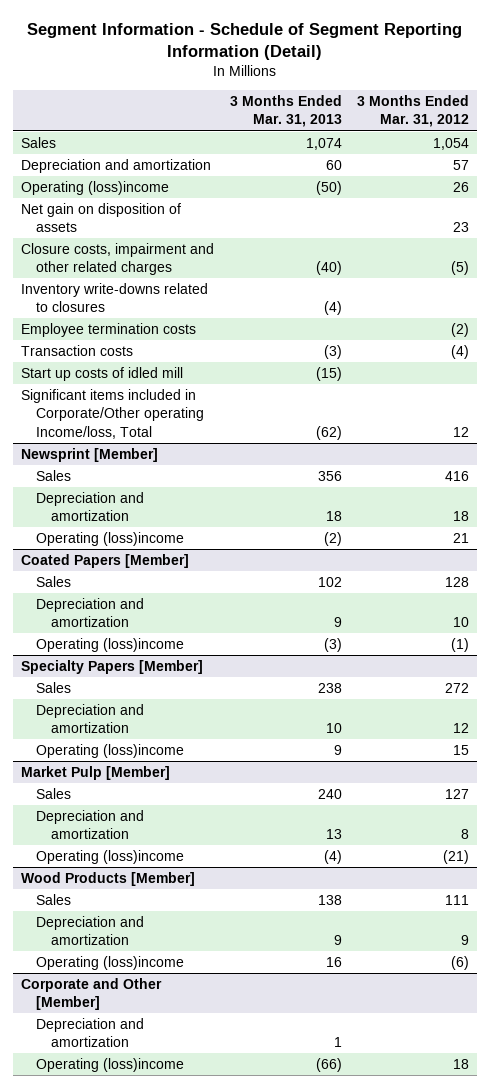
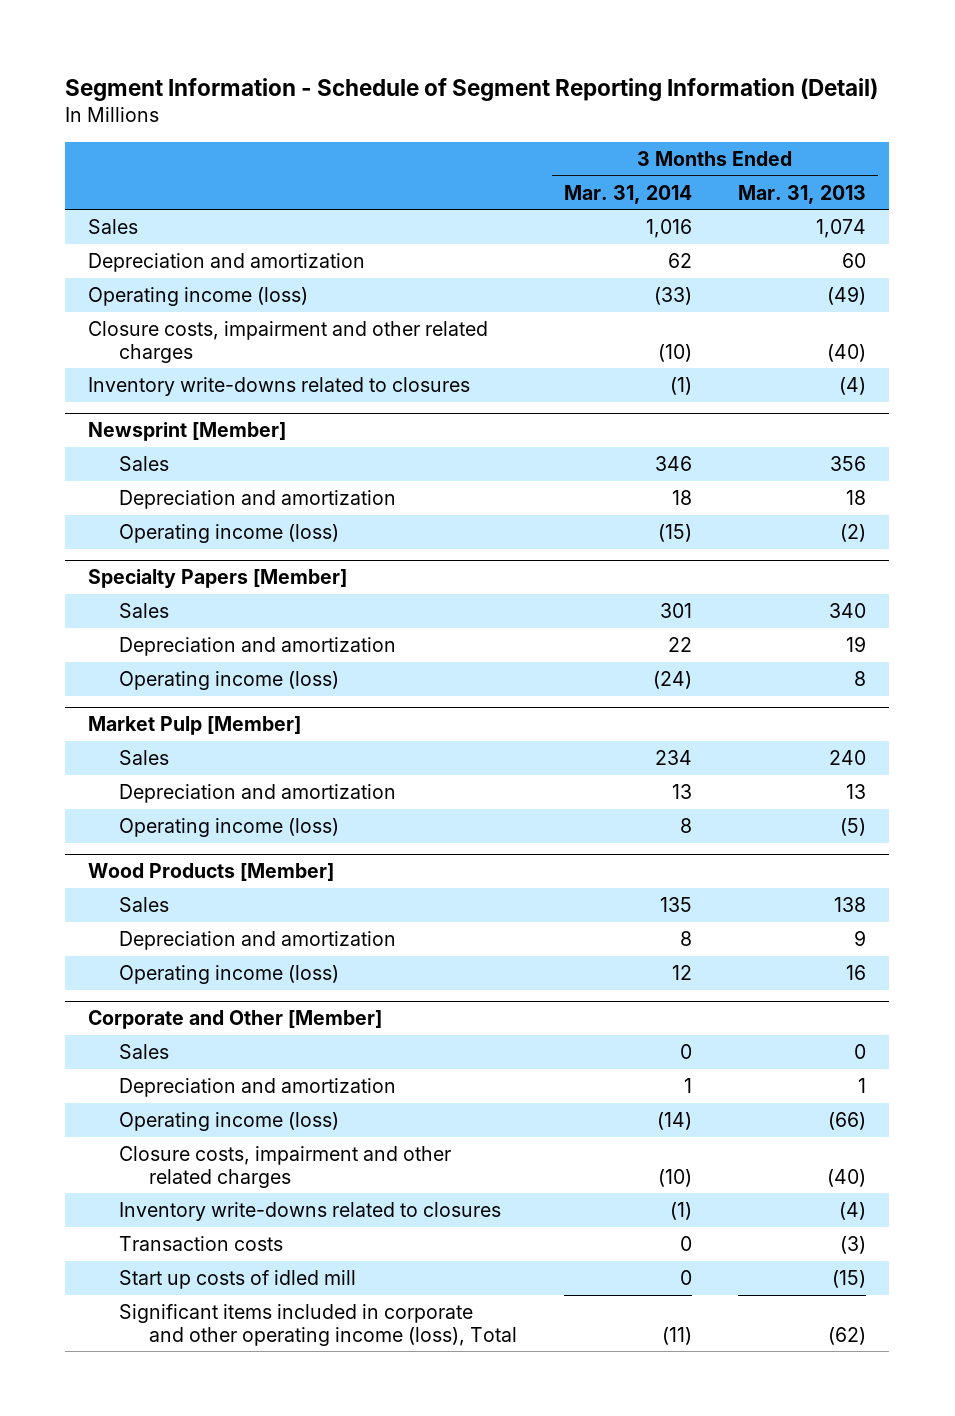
- | 3 Months Ended Mar. 31, 2013 | 3 Months Ended Mar. 31, 2012
+ | 3 Months Ended Mar. 31, 2014 | 3 Months Ended Mar. 31, 2013
- Operating (loss)income | (50) | 26
- Net gain on disposition of assets | | 23
+ Operating income (loss) | (33) | (49)
- Employee termination costs | | (2)
- Transaction costs | (3) | (4)
- Start up costs of idled mill | (15) |
- Significant items included in Corporate/Other operating Income/loss, Total | (62) | 12
@ Newsprint [Member]
- Operating (loss)income | (2) | 21
- Coated Papers [Member]
- Sales | 102 | 128
- Depreciation and amortization | 9 | 10
- Operating (loss)income | (3) | (1)
@ Newsprint [Member]
+ Operating income (loss) | (15) | (2)
@ Specialty Papers [Member]
- Sales | 238 | 272
- Depreciation and amortization | 10 | 12
- Operating (loss)income | 9 | 15
+ Sales | 301 | 340
+ Depreciation and amortization | 22 | 19
+ Operating income (loss) | (24) | 8
@ Market Pulp [Member]
- Operating (loss)income | (4) | (21)
+ Operating income (loss) | 8 | (5)
@ Wood Products [Member]
- Operating (loss)income | 16 | (6)
+ Operating income (loss) | 12 | 16
@ Corporate and Other [Member]
+ Sales | 0 | 0
- Operating (loss)income | (66) | 18
+ Operating income (loss) | (14) | (66)
+ Closure costs, impairment and other related charges | (10) | (40)
+ Inventory write-downs related to closures | (1) | (4)
+ Transaction costs | 0 | (3)
+ Start up costs of idled mill | 0 | (15)
+ Significant items included in corporate and other operating income (loss), Total | (11) | (62)

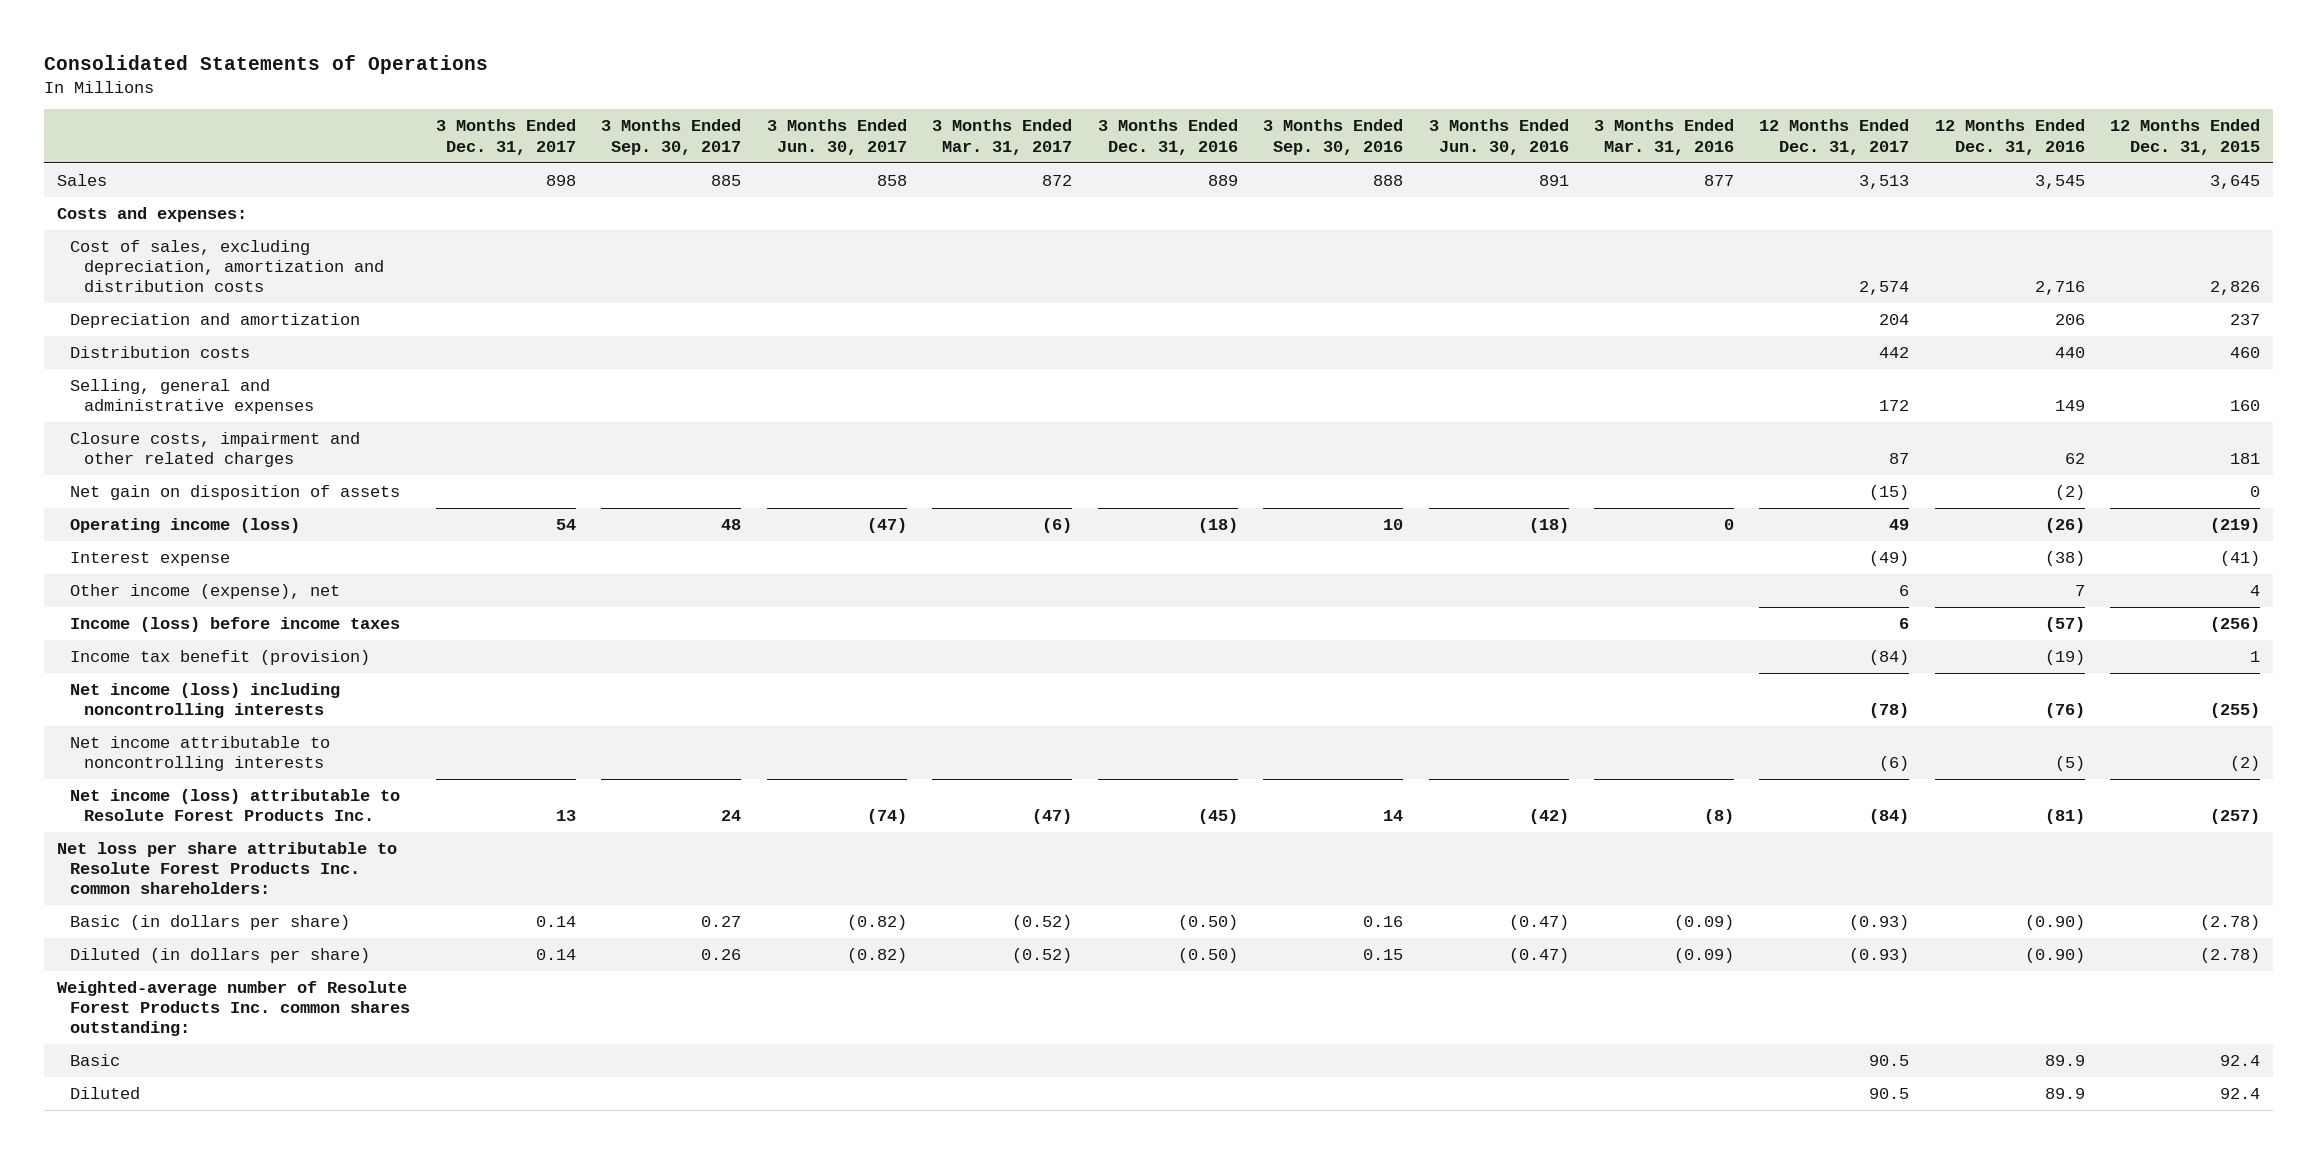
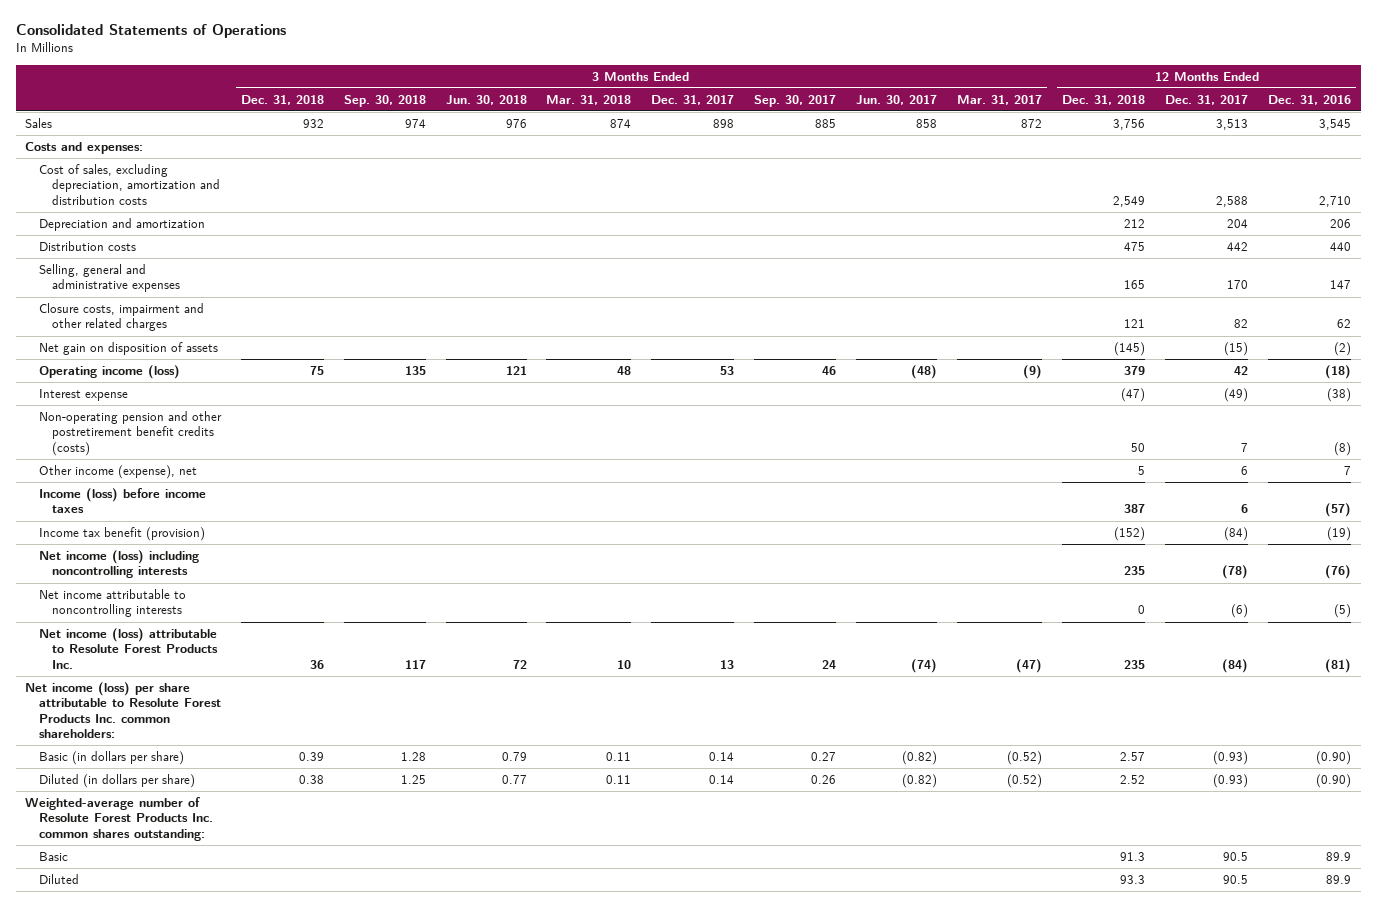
- | 3 Months Ended Dec. 31, 2017 | 3 Months Ended Sep. 30, 2017 | 3 Months Ended Jun. 30, 2017 | 3 Months Ended Mar. 31, 2017 | 3 Months Ended Dec. 31, 2016 | 3 Months Ended Sep. 30, 2016 | 3 Months Ended Jun. 30, 2016 | 3 Months Ended Mar. 31, 2016 | 12 Months Ended Dec. 31, 2017 | 12 Months Ended Dec. 31, 2016 | 12 Months Ended Dec. 31, 2015
+ | 3 Months Ended Dec. 31, 2018 | 3 Months Ended Sep. 30, 2018 | 3 Months Ended Jun. 30, 2018 | 3 Months Ended Mar. 31, 2018 | 3 Months Ended Dec. 31, 2017 | 3 Months Ended Sep. 30, 2017 | 3 Months Ended Jun. 30, 2017 | 3 Months Ended Mar. 31, 2017 | 12 Months Ended Dec. 31, 2018 | 12 Months Ended Dec. 31, 2017 | 12 Months Ended Dec. 31, 2016
- Cost of sales, excluding depreciation, amortization and distribution costs | | | | | | | | | 2,574 | 2,716 | 2,826
+ Cost of sales, excluding depreciation, amortization and distribution costs | | | | | | | | | 2,549 | 2,588 | 2,710
- Selling, general and administrative expenses | | | | | | | | | 172 | 149 | 160
- Closure costs, impairment and other related charges | | | | | | | | | 87 | 62 | 181
+ Selling, general and administrative expenses | | | | | | | | | 165 | 170 | 147
+ Closure costs, impairment and other related charges | | | | | | | | | 121 | 82 | 62
- Operating income (loss) | 54 | 48 | (47) | (6) | (18) | 10 | (18) | 0 | 49 | (26) | (219)
+ Operating income (loss) | 75 | 135 | 121 | 48 | 53 | 46 | (48) | (9) | 379 | 42 | (18)
+ Non-operating pension and other postretirement benefit credits (costs) | | | | | | | | | 50 | 7 | (8)
- Net loss per share attributable to Resolute Forest Products Inc. common shareholders:
+ Net income (loss) per share attributable to Resolute Forest Products Inc. common shareholders:

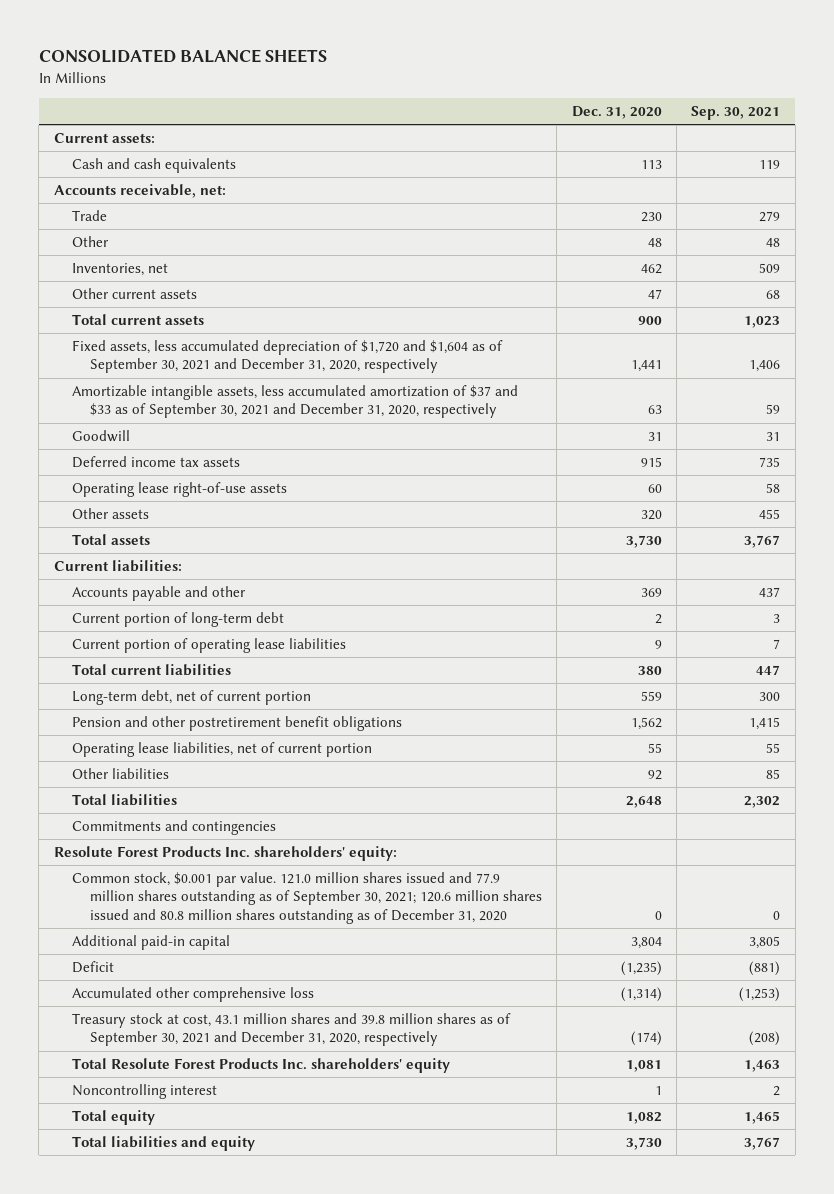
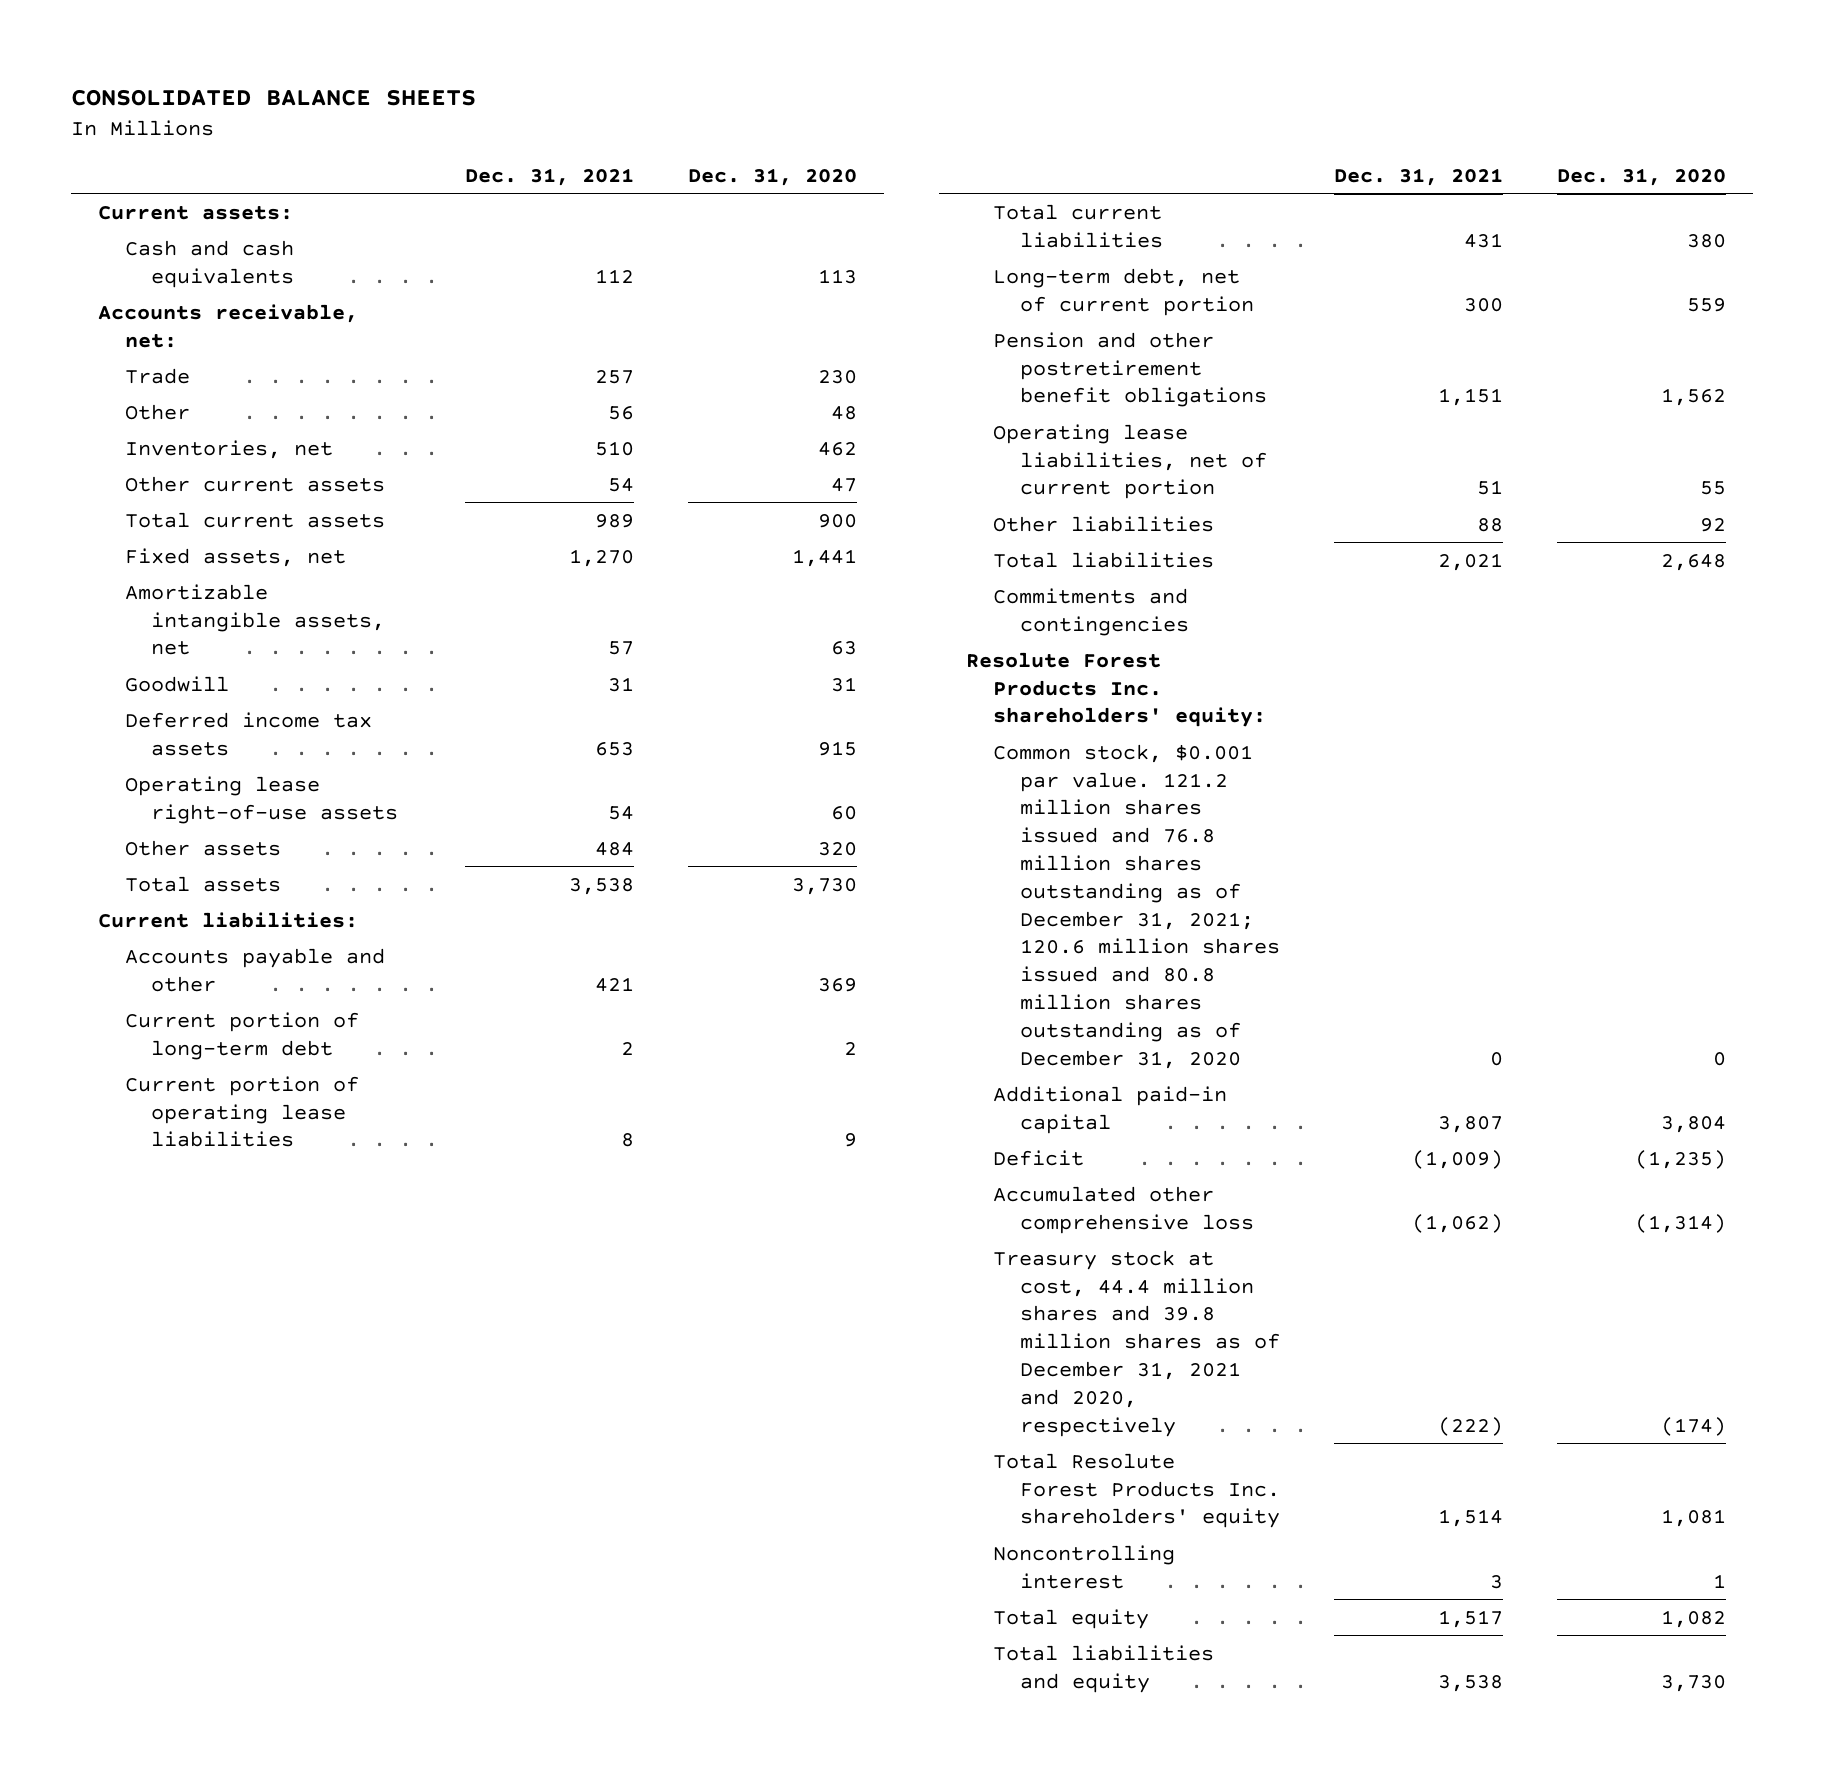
- | Dec. 31, 2020 | Sep. 30, 2021
+ | Dec. 31, 2021 | Dec. 31, 2020
- Fixed assets, less accumulated depreciation of $1,720 and $1,604 as of September 30, 2021 and December 31, 2020, respectively | 1,441 | 1,406
- Amortizable intangible assets, less accumulated amortization of $37 and $33 as of September 30, 2021 and December 31, 2020, respectively | 63 | 59
+ Fixed assets, net | 1,270 | 1,441
+ Amortizable intangible assets, net | 57 | 63
- Common stock, $0.001 par value. 121.0 million shares issued and 77.9 million shares outstanding as of September 30, 2021; 120.6 million shares issued and 80.8 million shares outstanding as of December 31, 2020 | 0 | 0
+ Common stock, $0.001 par value. 121.2 million shares issued and 76.8 million shares outstanding as of December 31, 2021; 120.6 million shares issued and 80.8 million shares outstanding as of December 31, 2020 | 0 | 0
- Treasury stock at cost, 43.1 million shares and 39.8 million shares as of September 30, 2021 and December 31, 2020, respectively | (174) | (208)
+ Treasury stock at cost, 44.4 million shares and 39.8 million shares as of December 31, 2021 and 2020, respectively | (222) | (174)

